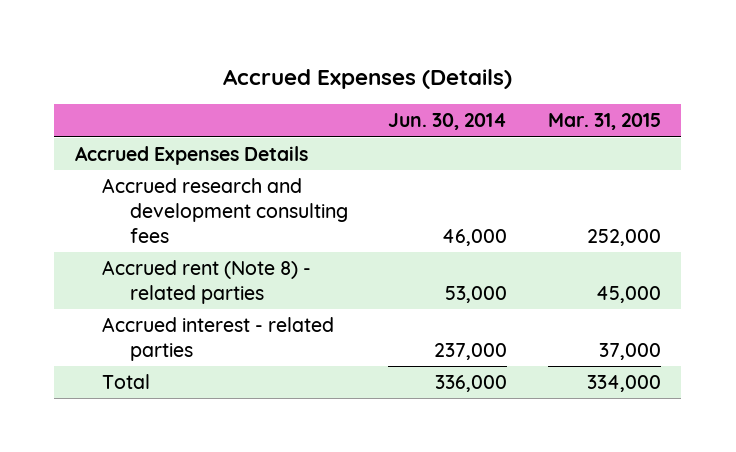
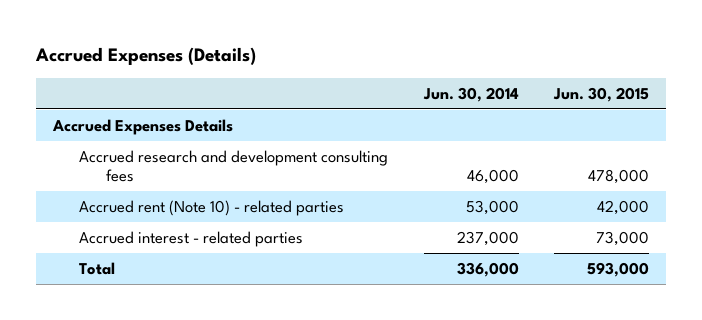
- | Jun. 30, 2014 | Mar. 31, 2015
+ | Jun. 30, 2014 | Jun. 30, 2015
- Accrued rent (Note 8) - related parties | 53,000 | 45,000
+ Accrued rent (Note 10) - related parties | 53,000 | 42,000

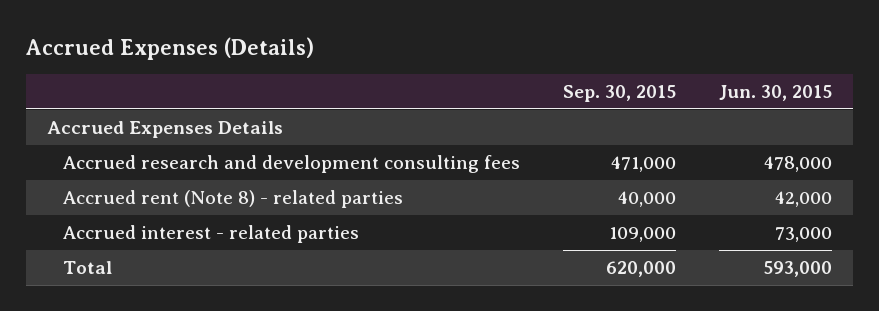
- | Jun. 30, 2014 | Jun. 30, 2015
+ | Sep. 30, 2015 | Jun. 30, 2015
- Accrued rent (Note 10) - related parties | 53,000 | 42,000
+ Accrued rent (Note 8) - related parties | 40,000 | 42,000

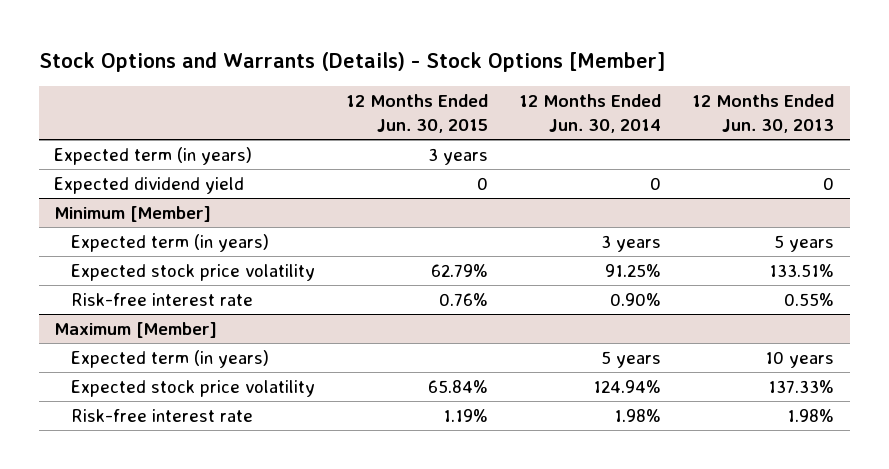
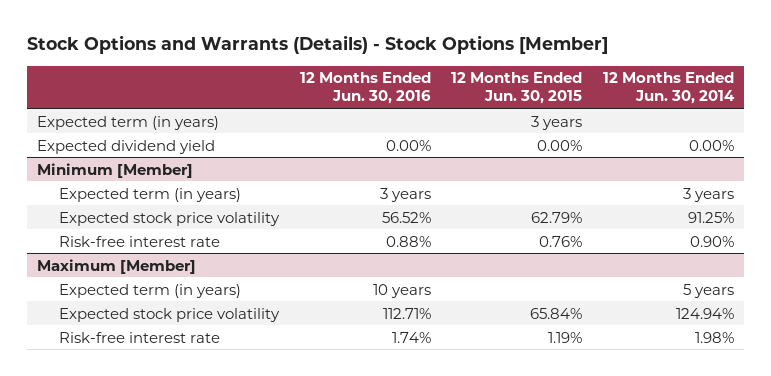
- | 12 Months Ended Jun. 30, 2015 | 12 Months Ended Jun. 30, 2014 | 12 Months Ended Jun. 30, 2013
+ | 12 Months Ended Jun. 30, 2016 | 12 Months Ended Jun. 30, 2015 | 12 Months Ended Jun. 30, 2014
- Expected dividend yield | 0 | 0 | 0
+ Expected dividend yield | 0.00% | 0.00% | 0.00%

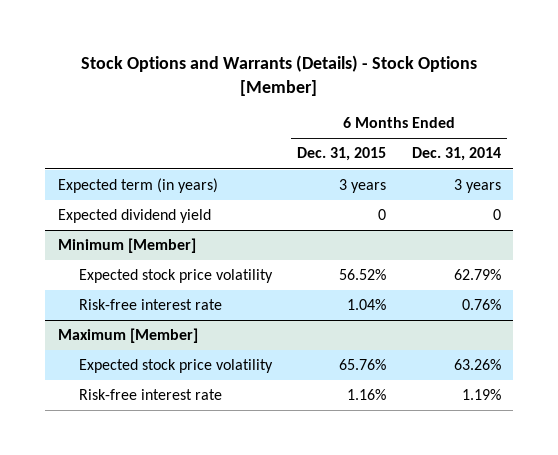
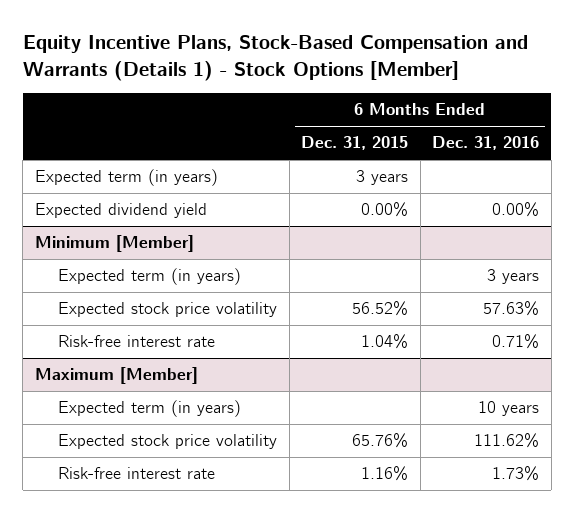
- Stock Options and Warrants (Details) - Stock Options [Member]
+ Equity Incentive Plans, Stock-Based Compensation and Warrants (Details 1) - Stock Options [Member]
- | 6 Months Ended Dec. 31, 2015 | 6 Months Ended Dec. 31, 2014
+ | 6 Months Ended Dec. 31, 2015 | 6 Months Ended Dec. 31, 2016
- Expected dividend yield | 0 | 0
+ Expected dividend yield | 0.00% | 0.00%
@ Minimum [Member]
+ Expected term (in years) | | 3 years
@ Maximum [Member]
+ Expected term (in years) | | 10 years

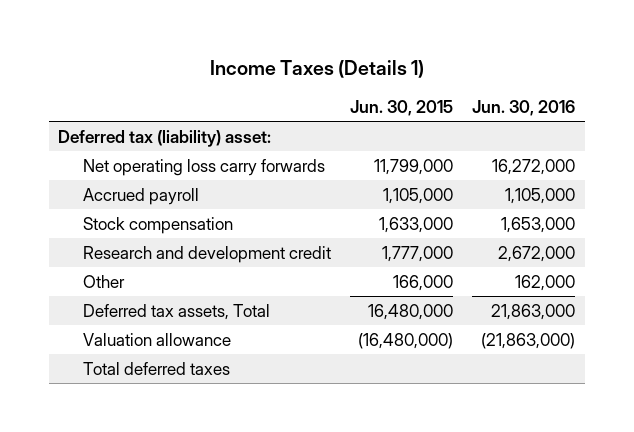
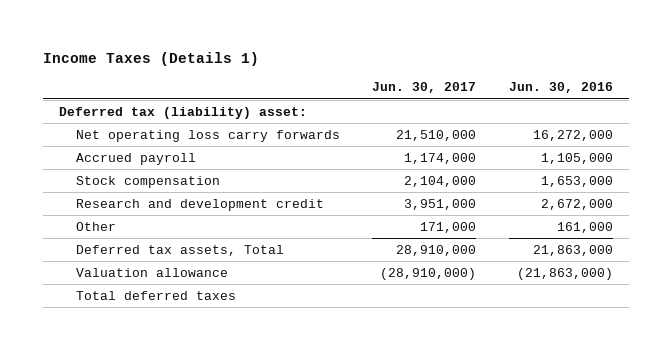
- | Jun. 30, 2015 | Jun. 30, 2016
+ | Jun. 30, 2017 | Jun. 30, 2016
- Other | 166,000 | 162,000
+ Other | 171,000 | 161,000

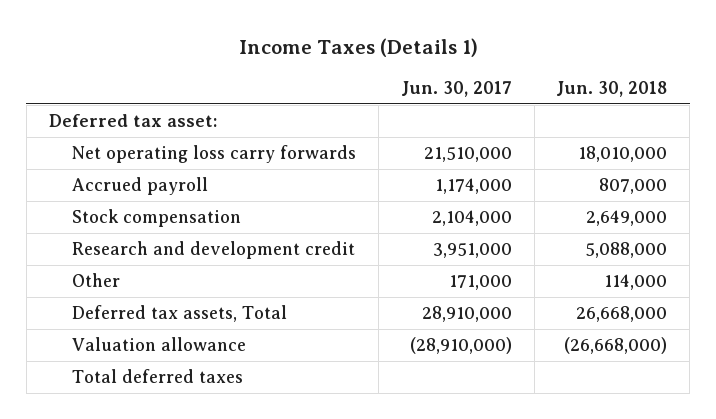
- | Jun. 30, 2017 | Jun. 30, 2016
+ | Jun. 30, 2017 | Jun. 30, 2018
- Deferred tax (liability) asset:
+ Deferred tax asset:

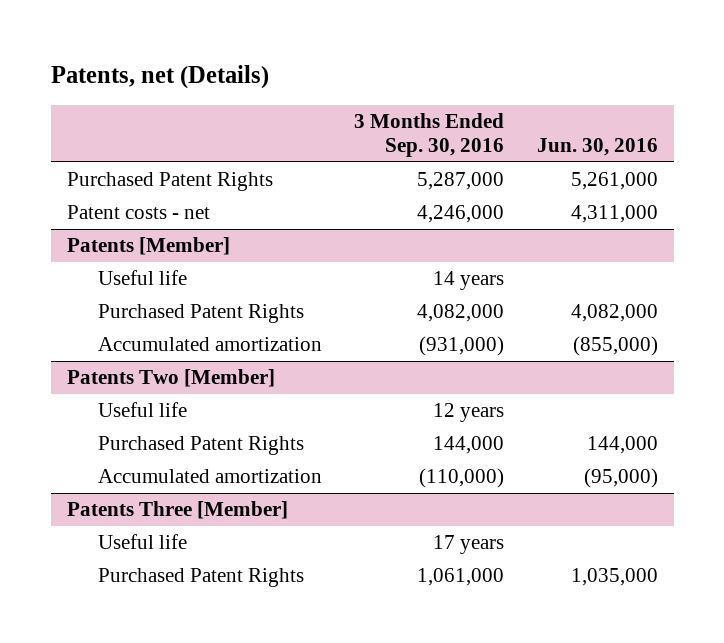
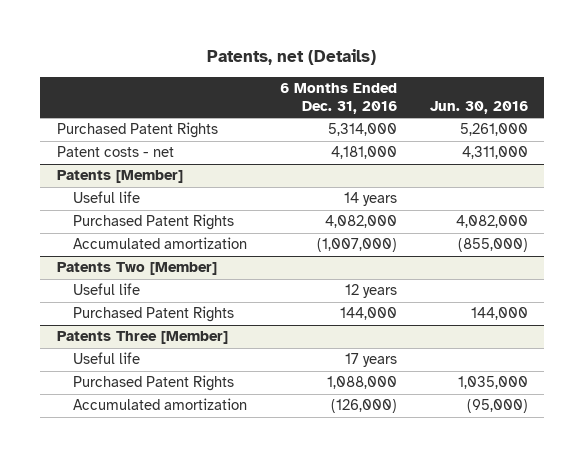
- | 3 Months Ended Sep. 30, 2016 | Jun. 30, 2016
+ | 6 Months Ended Dec. 31, 2016 | Jun. 30, 2016
@ Patents Two [Member]
- Accumulated amortization | (110,000) | (95,000)
@ Patents Three [Member]
+ Accumulated amortization | (126,000) | (95,000)

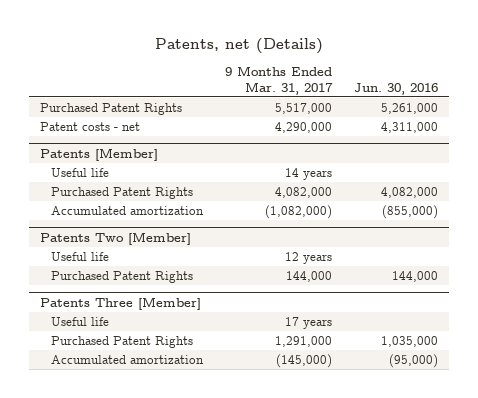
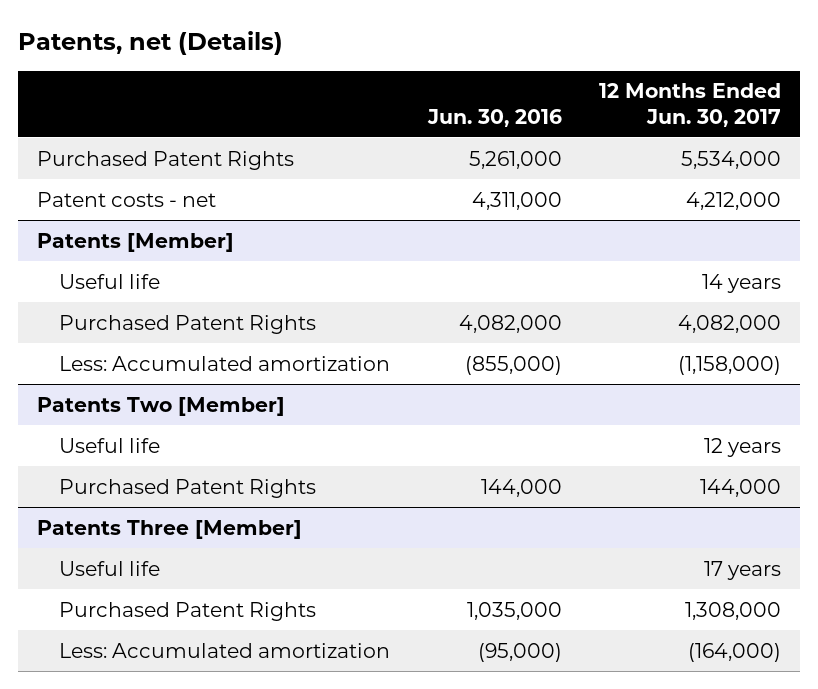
- | 9 Months Ended Mar. 31, 2017 | Jun. 30, 2016
+ | Jun. 30, 2016 | 12 Months Ended Jun. 30, 2017
@ Patents [Member]
- Accumulated amortization | (1,082,000) | (855,000)
+ Less: Accumulated amortization | (855,000) | (1,158,000)
@ Patents Three [Member]
- Accumulated amortization | (145,000) | (95,000)
+ Less: Accumulated amortization | (95,000) | (164,000)

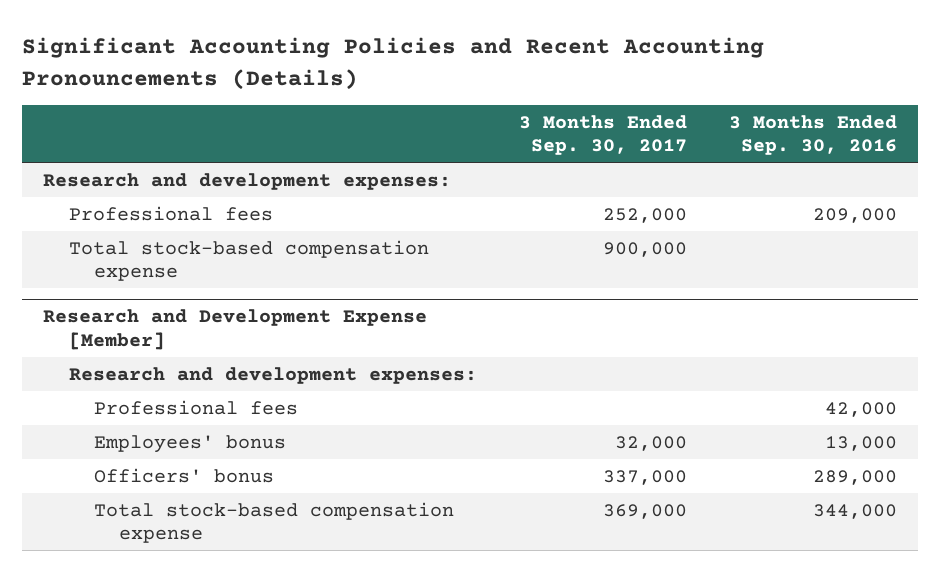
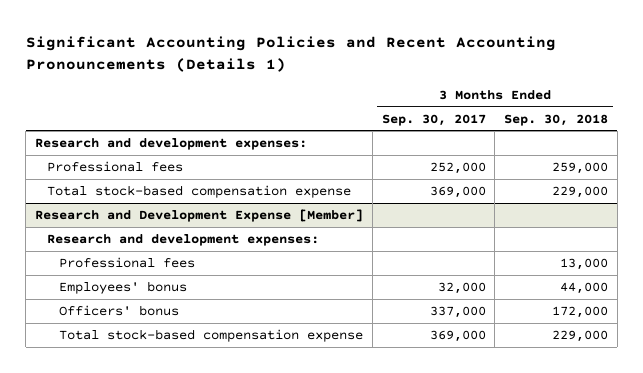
- Significant Accounting Policies and Recent Accounting Pronouncements (Details)
+ Significant Accounting Policies and Recent Accounting Pronouncements (Details 1)
- | 3 Months Ended Sep. 30, 2017 | 3 Months Ended Sep. 30, 2016
+ | 3 Months Ended Sep. 30, 2017 | 3 Months Ended Sep. 30, 2018
- Total stock-based compensation expense | 900,000 |
+ Total stock-based compensation expense | 369,000 | 229,000

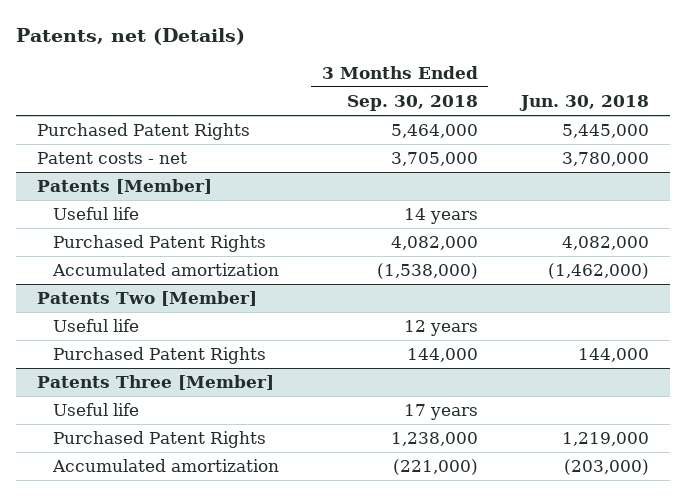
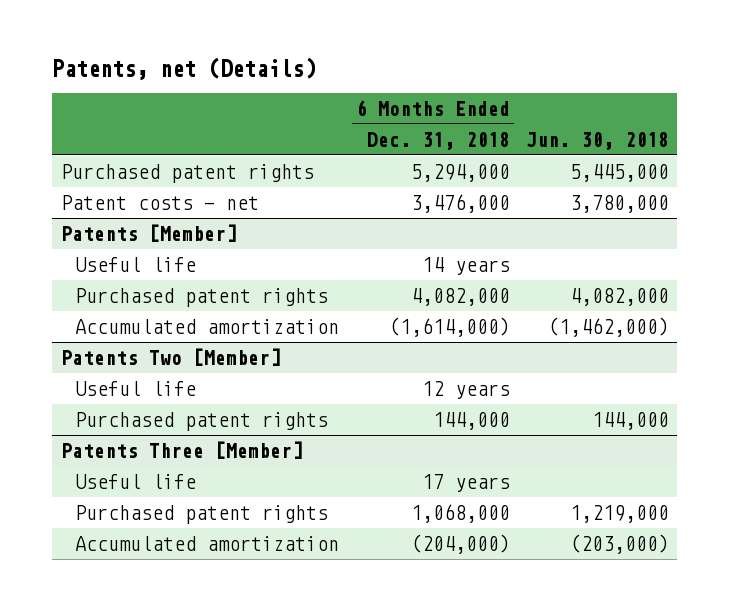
- | 3 Months Ended Sep. 30, 2018 | Jun. 30, 2018
+ | 6 Months Ended Dec. 31, 2018 | Jun. 30, 2018
- Purchased Patent Rights | 5,464,000 | 5,445,000
+ Purchased patent rights | 5,294,000 | 5,445,000
@ Patents [Member]
- Purchased Patent Rights | 4,082,000 | 4,082,000
+ Purchased patent rights | 4,082,000 | 4,082,000
@ Patents Two [Member]
- Purchased Patent Rights | 144,000 | 144,000
+ Purchased patent rights | 144,000 | 144,000
@ Patents Three [Member]
- Purchased Patent Rights | 1,238,000 | 1,219,000
+ Purchased patent rights | 1,068,000 | 1,219,000

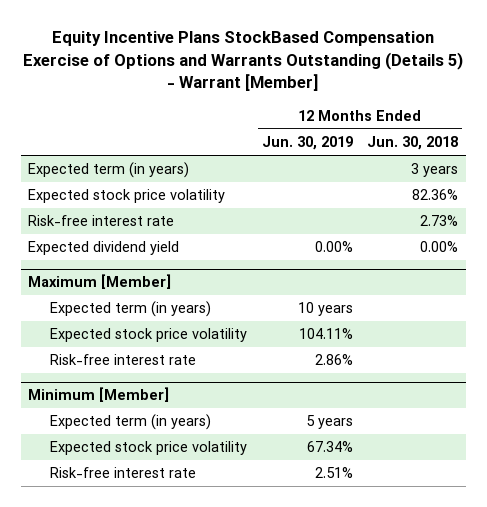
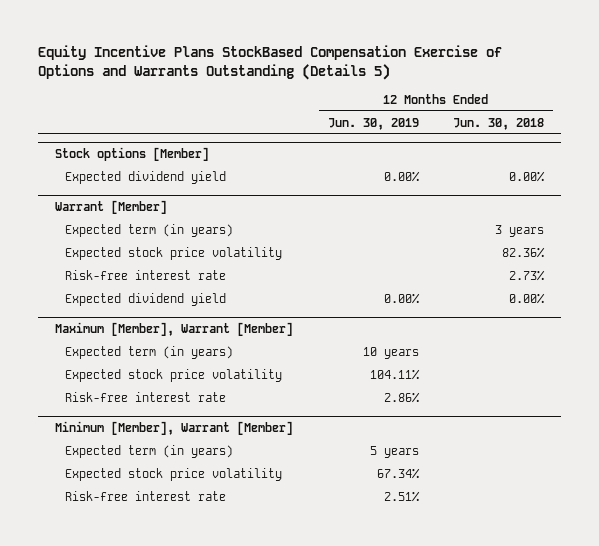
- Equity Incentive Plans StockBased Compensation Exercise of Options and Warrants Outstanding (Details 5) - Warrant [Member]
+ Equity Incentive Plans StockBased Compensation Exercise of Options and Warrants Outstanding (Details 5)
+ Stock options [Member]
+ Expected dividend yield | 0.00% | 0.00%
+ Warrant [Member]
- Maximum [Member]
+ Maximum [Member], Warrant [Member]
- Minimum [Member]
+ Minimum [Member], Warrant [Member]

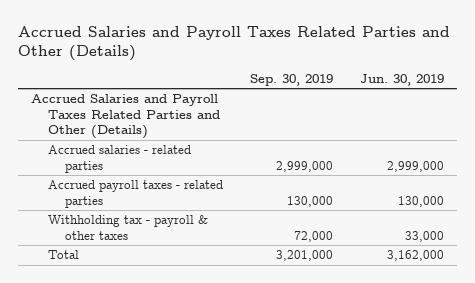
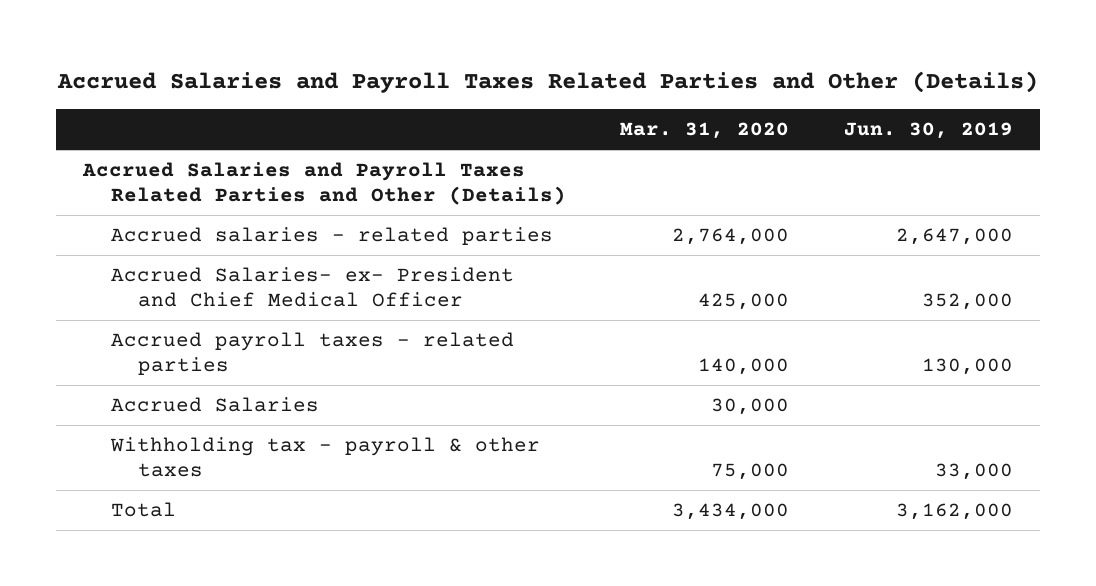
- | Sep. 30, 2019 | Jun. 30, 2019
+ | Mar. 31, 2020 | Jun. 30, 2019
- Accrued salaries - related parties | 2,999,000 | 2,999,000
+ Accrued salaries - related parties | 2,764,000 | 2,647,000
+ Accrued Salaries- ex- President and Chief Medical Officer | 425,000 | 352,000
+ Accrued Salaries | 30,000 |

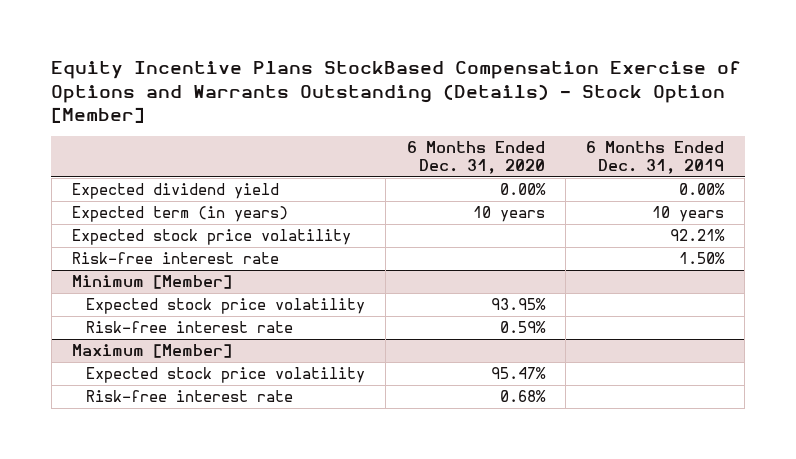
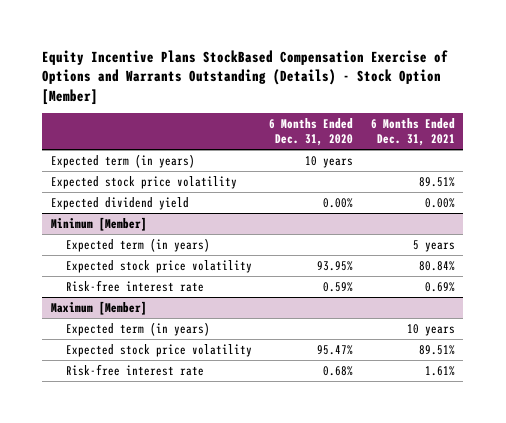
- | 6 Months Ended Dec. 31, 2020 | 6 Months Ended Dec. 31, 2019
+ | 6 Months Ended Dec. 31, 2020 | 6 Months Ended Dec. 31, 2021
- Risk-free interest rate | | 1.50%
moved down: Expected dividend yield | 0.00% | 0.00%
@ Minimum [Member]
+ Expected term (in years) | | 5 years
@ Maximum [Member]
+ Expected term (in years) | | 10 years

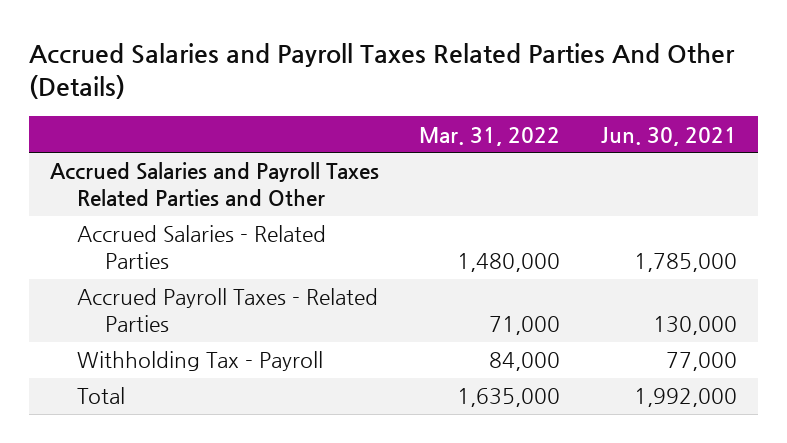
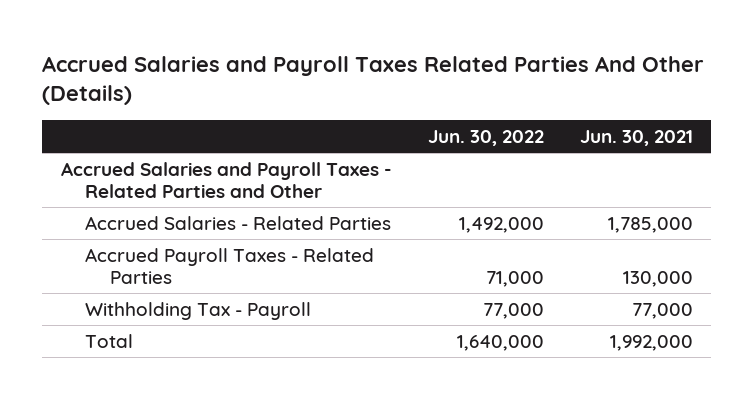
- | Mar. 31, 2022 | Jun. 30, 2021
+ | Jun. 30, 2022 | Jun. 30, 2021
- Accrued Salaries and Payroll Taxes Related Parties and Other
+ Accrued Salaries and Payroll Taxes - Related Parties and Other

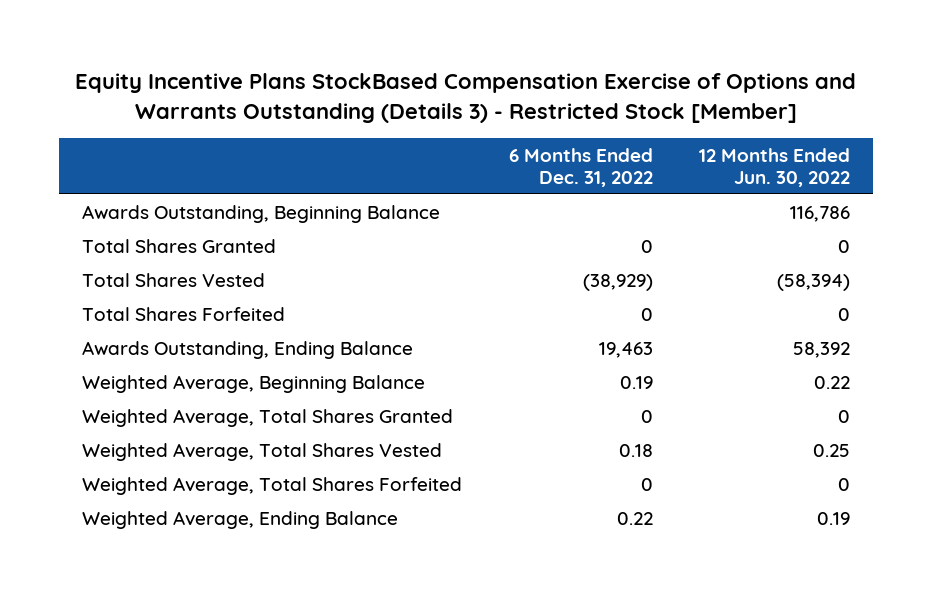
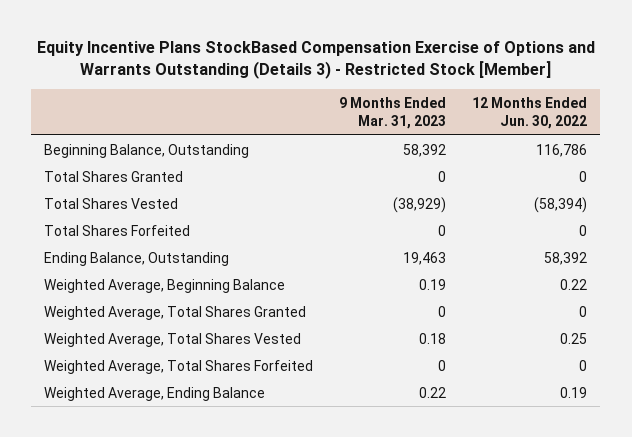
- | 6 Months Ended Dec. 31, 2022 | 12 Months Ended Jun. 30, 2022
+ | 9 Months Ended Mar. 31, 2023 | 12 Months Ended Jun. 30, 2022
- Awards Outstanding, Beginning Balance | | 116,786
+ Beginning Balance, Outstanding | 58,392 | 116,786
- Awards Outstanding, Ending Balance | 19,463 | 58,392
+ Ending Balance, Outstanding | 19,463 | 58,392

